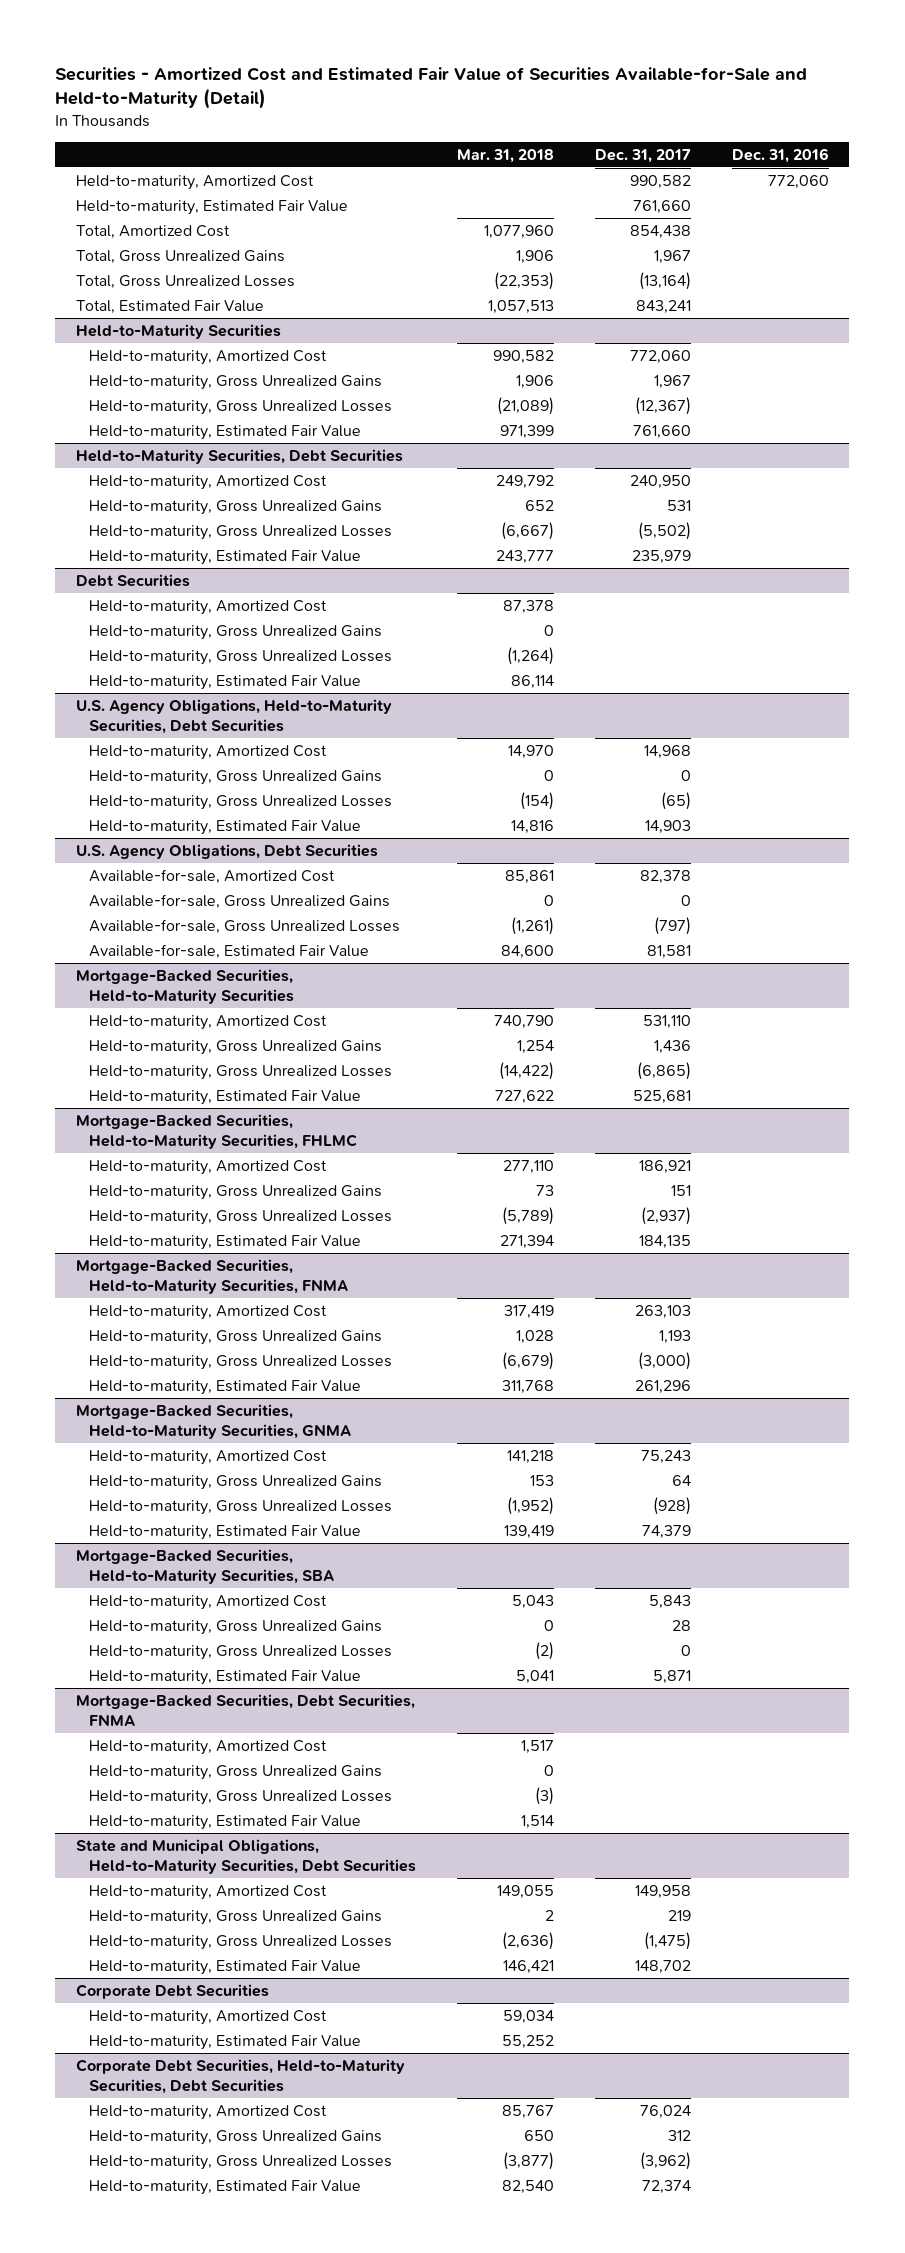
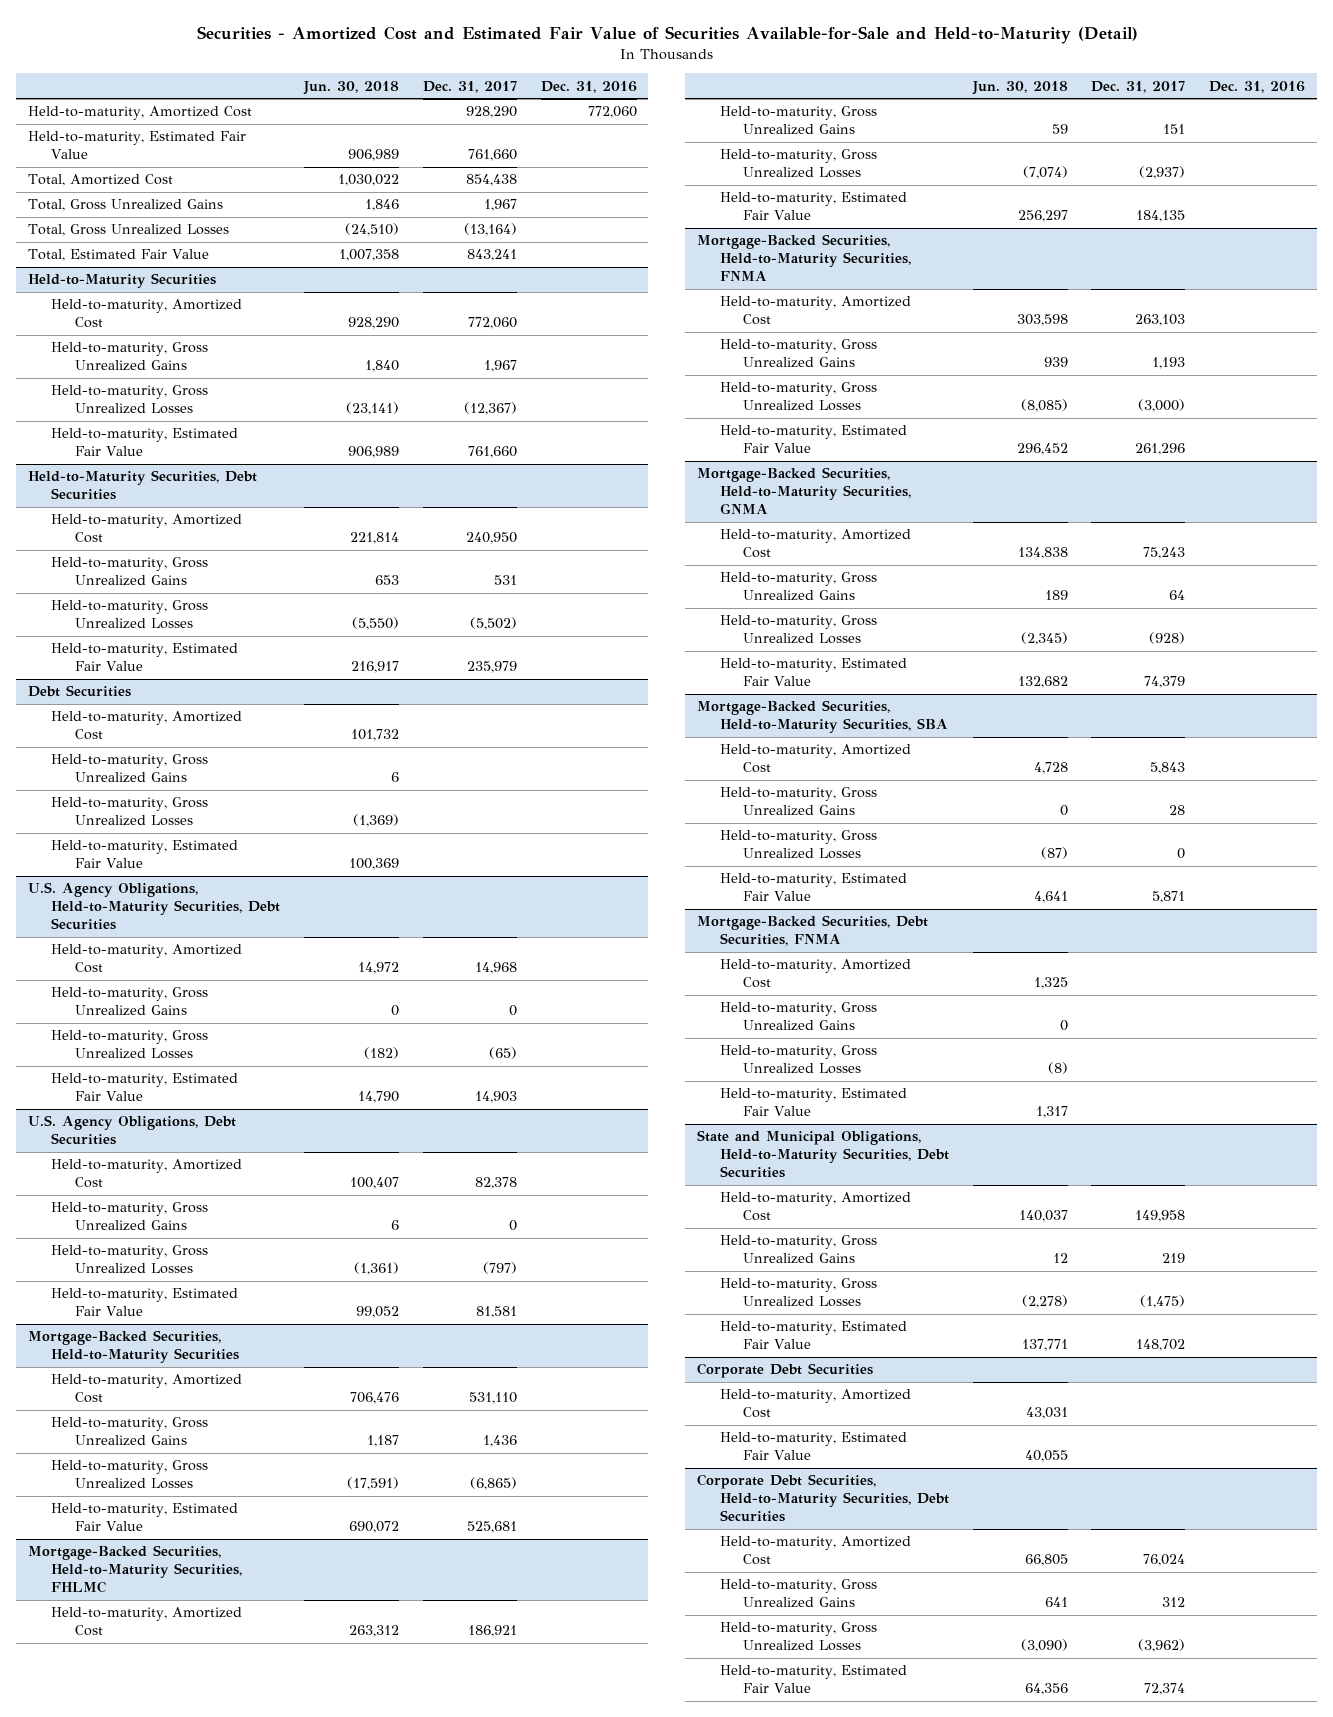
- | Mar. 31, 2018 | Dec. 31, 2017 | Dec. 31, 2016
+ | Jun. 30, 2018 | Dec. 31, 2017 | Dec. 31, 2016
- Held-to-maturity, Amortized Cost | | 990,582 | 772,060
+ Held-to-maturity, Amortized Cost | | 928,290 | 772,060
@ U.S. Agency Obligations, Debt Securities
- Available-for-sale, Amortized Cost | 85,861 | 82,378 |
- Available-for-sale, Gross Unrealized Gains | 0 | 0 |
- Available-for-sale, Gross Unrealized Losses | (1,261) | (797) |
- Available-for-sale, Estimated Fair Value | 84,600 | 81,581 |
+ Held-to-maturity, Amortized Cost | 100,407 | 82,378 |
+ Held-to-maturity, Gross Unrealized Gains | 6 | 0 |
+ Held-to-maturity, Gross Unrealized Losses | (1,361) | (797) |
+ Held-to-maturity, Estimated Fair Value | 99,052 | 81,581 |

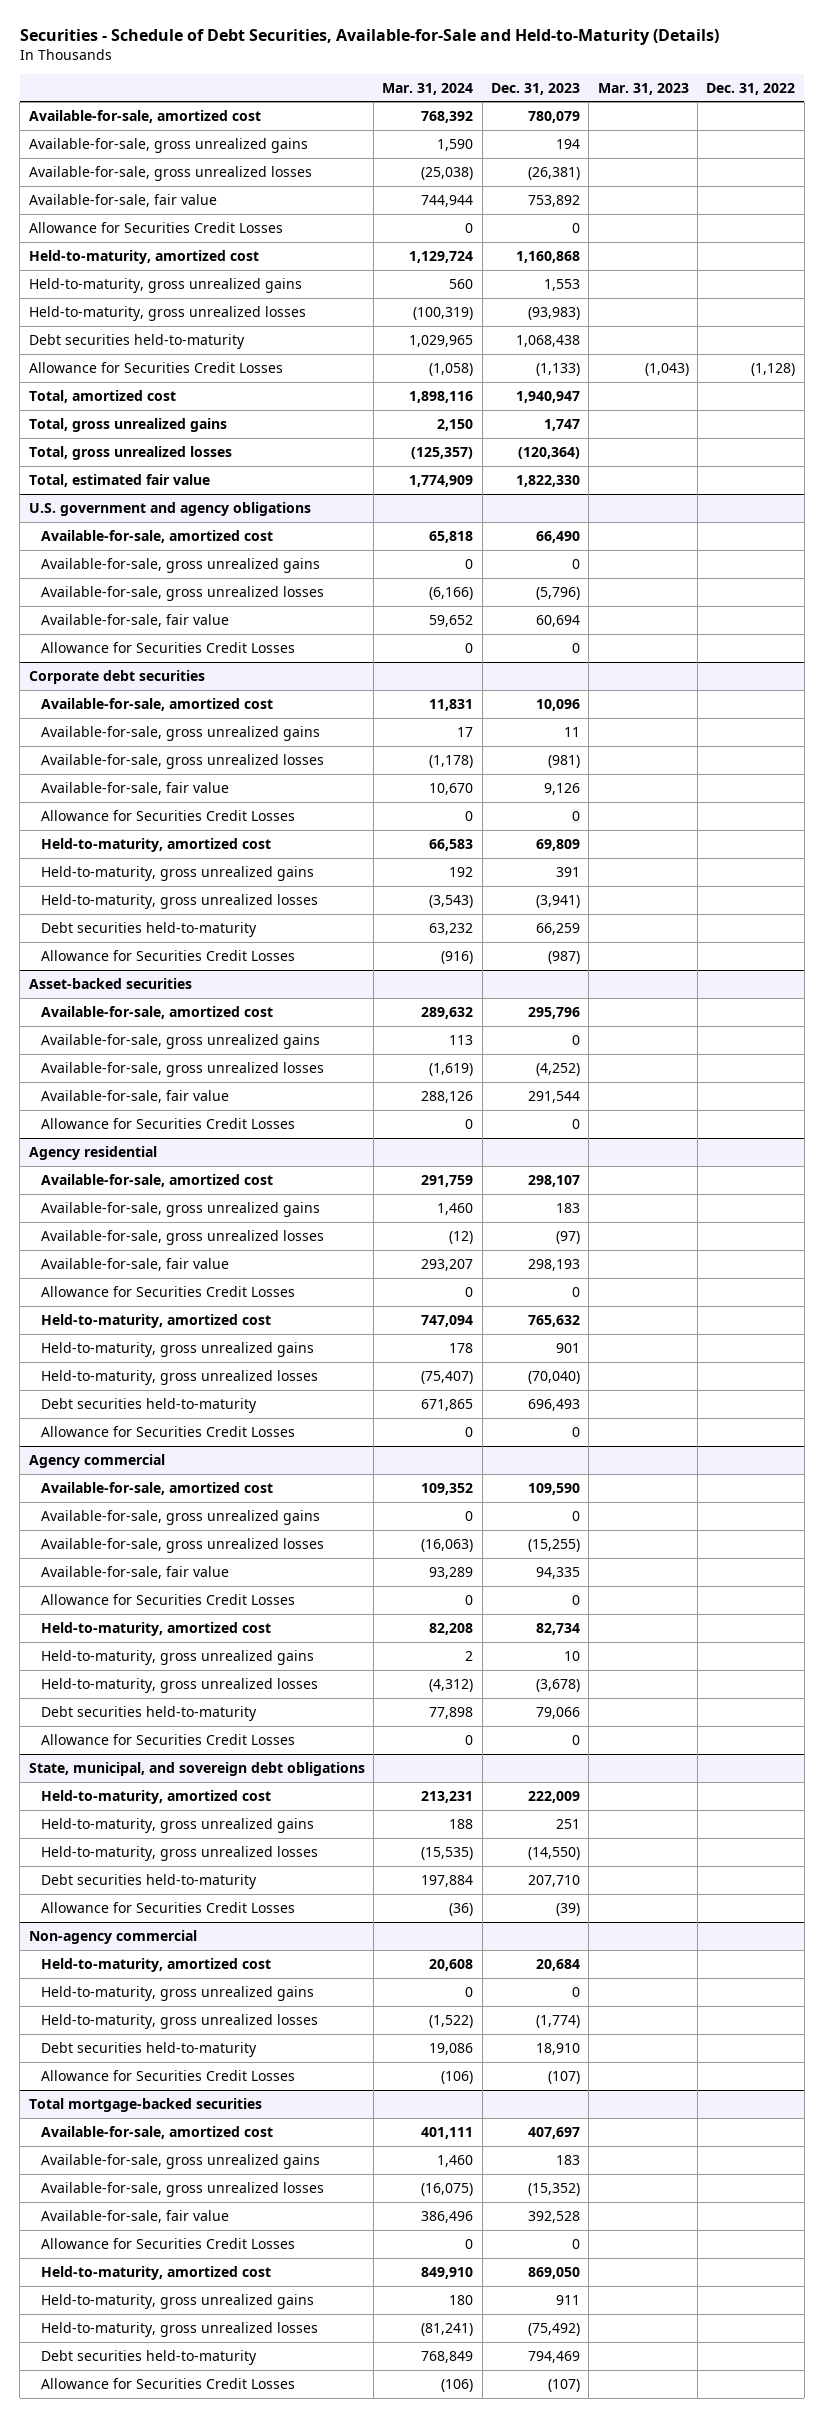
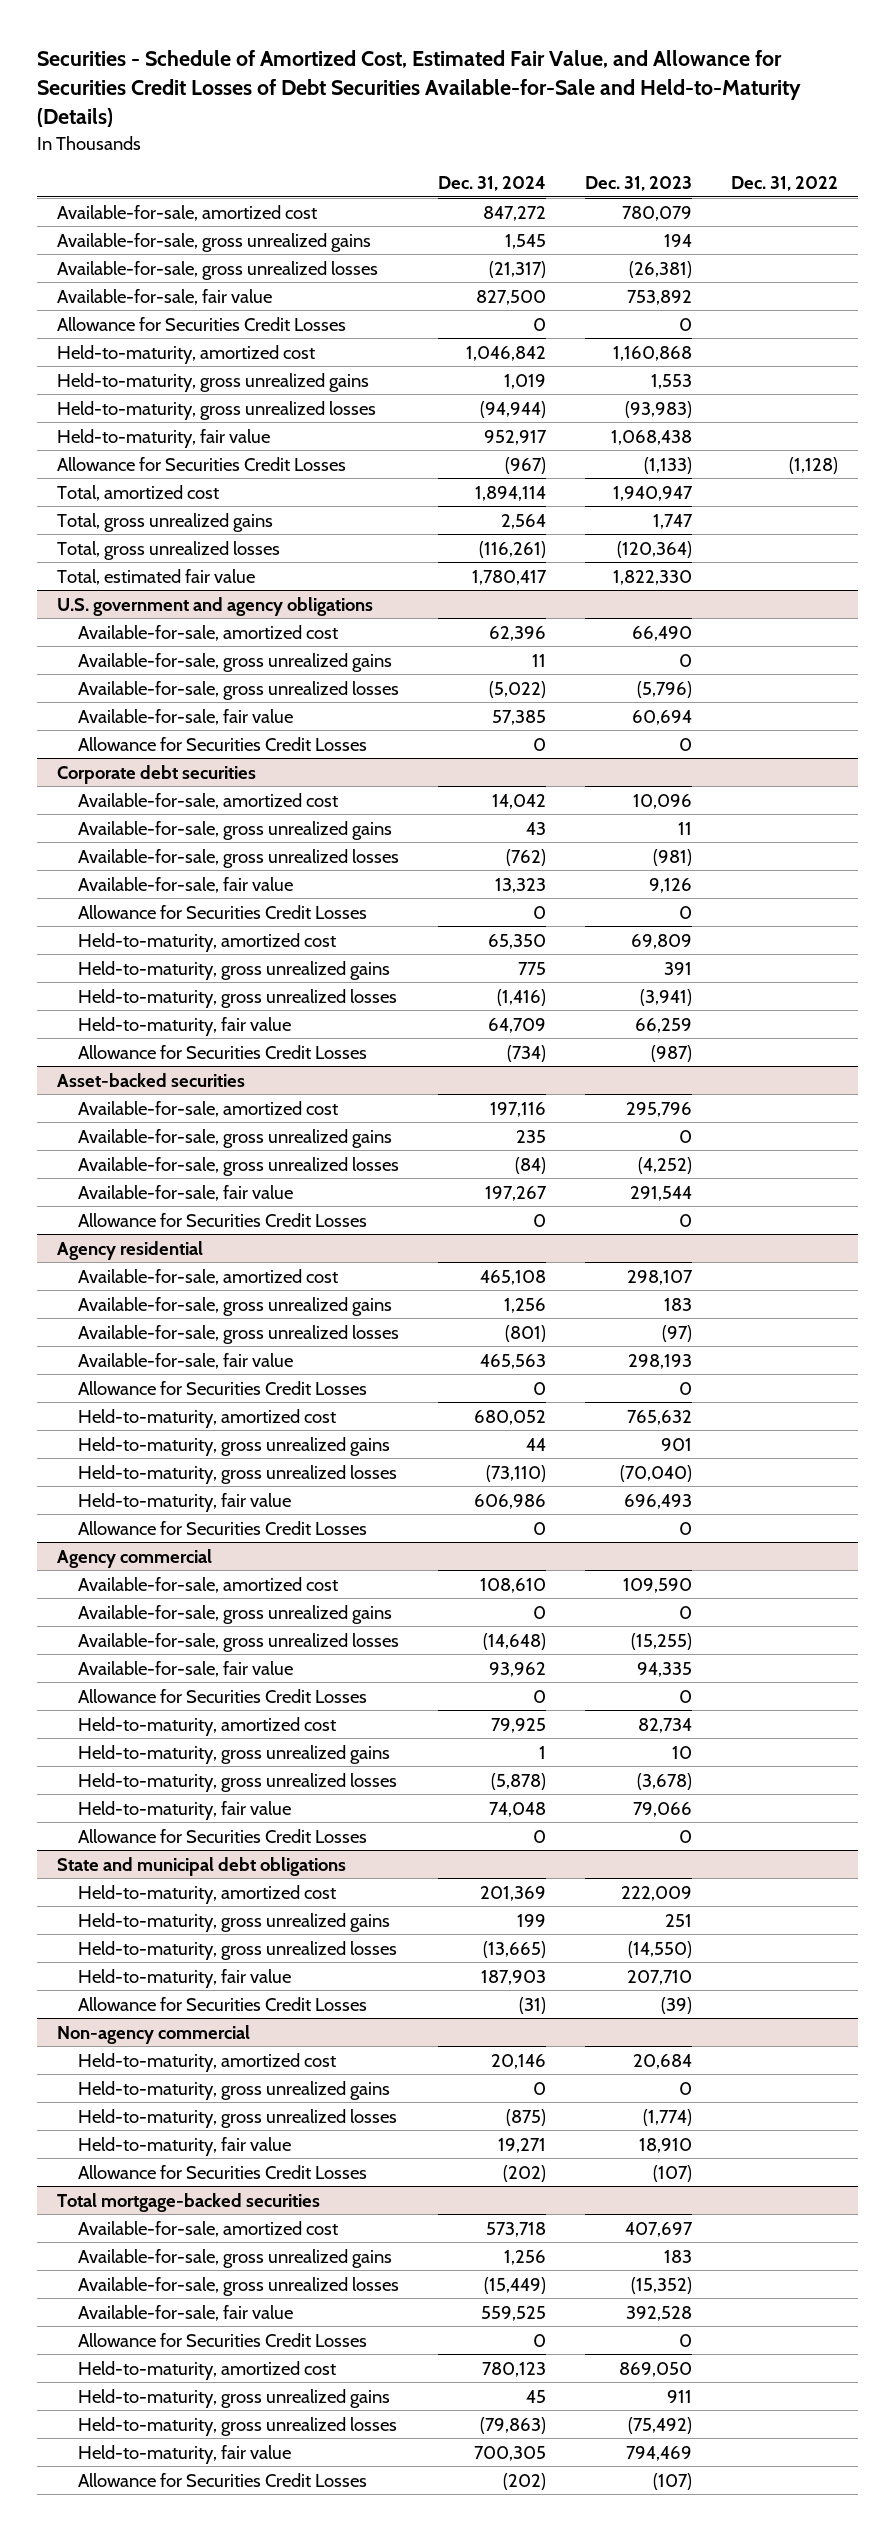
- Securities - Schedule of Debt Securities, Available-for-Sale and Held-to-Maturity (Details)
+ Securities - Schedule of Amortized Cost, Estimated Fair Value, and Allowance for Securities Credit Losses of Debt Securities Available-for-Sale and Held-to-Maturity (Details)
- | Mar. 31, 2024 | Dec. 31, 2023 | Mar. 31, 2023 | Dec. 31, 2022
+ | Dec. 31, 2024 | Dec. 31, 2023 | Dec. 31, 2022
- Debt securities held-to-maturity | 1,029,965 | 1,068,438 | |
+ Held-to-maturity, fair value | 952,917 | 1,068,438 |
@ Corporate debt securities
- Debt securities held-to-maturity | 63,232 | 66,259 | |
+ Held-to-maturity, fair value | 64,709 | 66,259 |
@ Agency residential
- Debt securities held-to-maturity | 671,865 | 696,493 | |
+ Held-to-maturity, fair value | 606,986 | 696,493 |
@ Agency commercial
- Debt securities held-to-maturity | 77,898 | 79,066 | |
+ Held-to-maturity, fair value | 74,048 | 79,066 |
- State, municipal, and sovereign debt obligations
+ State and municipal debt obligations
- Debt securities held-to-maturity | 197,884 | 207,710 | |
+ Held-to-maturity, fair value | 187,903 | 207,710 |
@ Non-agency commercial
- Debt securities held-to-maturity | 19,086 | 18,910 | |
+ Held-to-maturity, fair value | 19,271 | 18,910 |
@ Total mortgage-backed securities
- Debt securities held-to-maturity | 768,849 | 794,469 | |
+ Held-to-maturity, fair value | 700,305 | 794,469 |

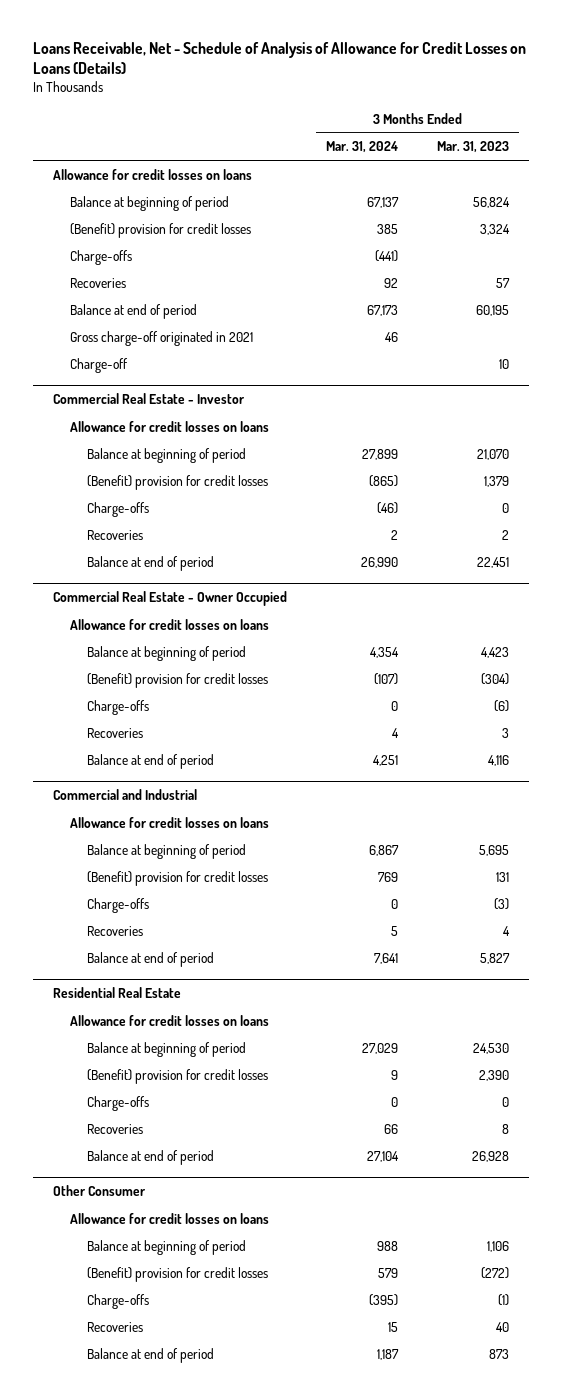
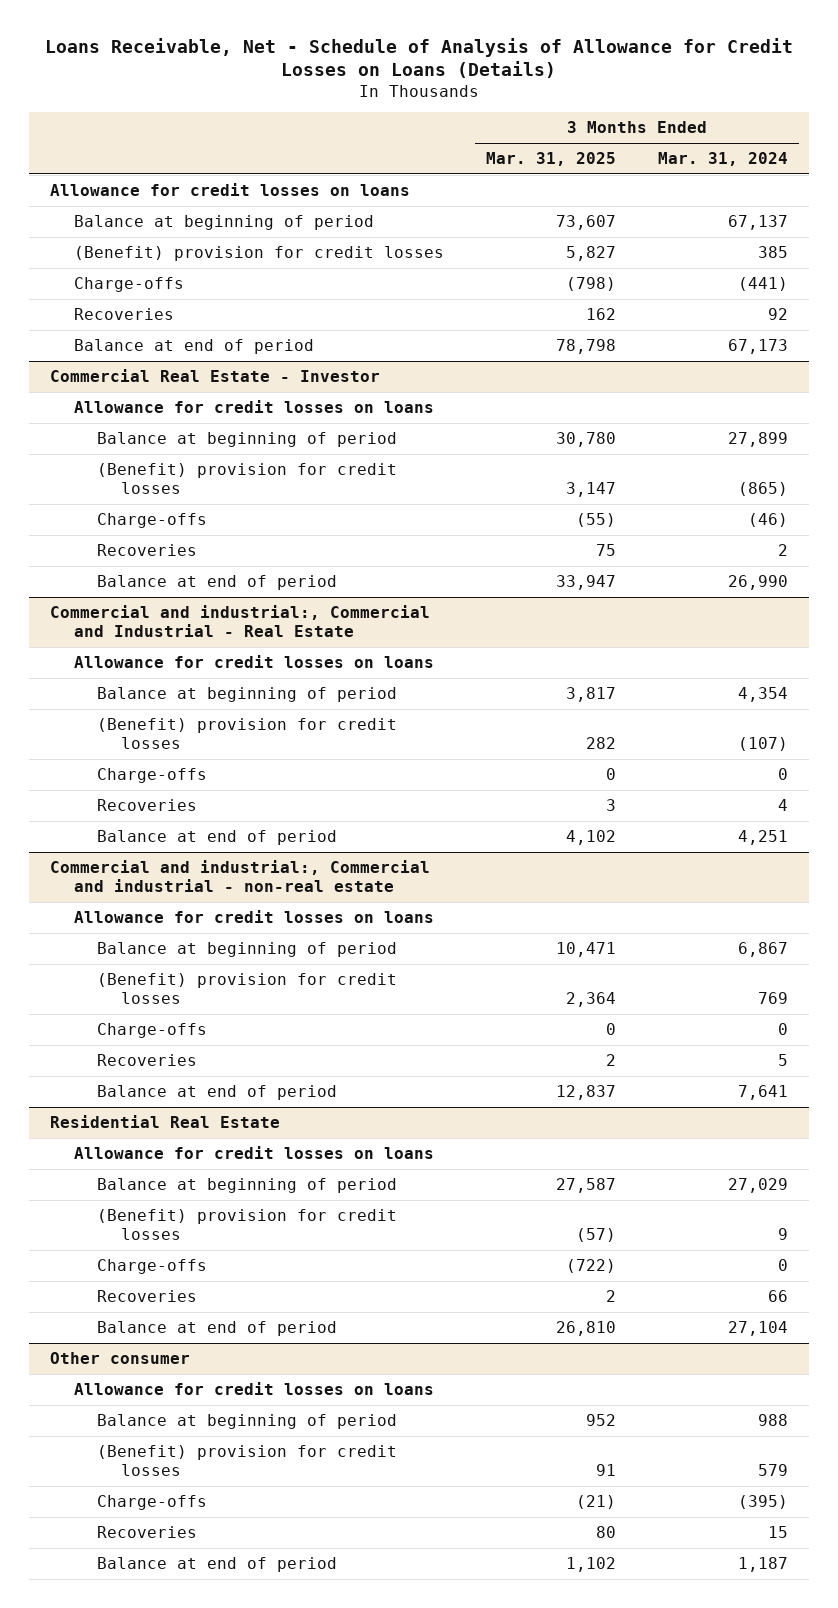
- | 3 Months Ended Mar. 31, 2024 | 3 Months Ended Mar. 31, 2023
+ | 3 Months Ended Mar. 31, 2025 | 3 Months Ended Mar. 31, 2024
- Gross charge-off originated in 2021 | 46 |
- Charge-off | | 10
- Commercial Real Estate - Owner Occupied
+ Commercial and industrial:, Commercial and Industrial - Real Estate
- Commercial and Industrial
+ Commercial and industrial:, Commercial and industrial - non-real estate
- Other Consumer
+ Other consumer

